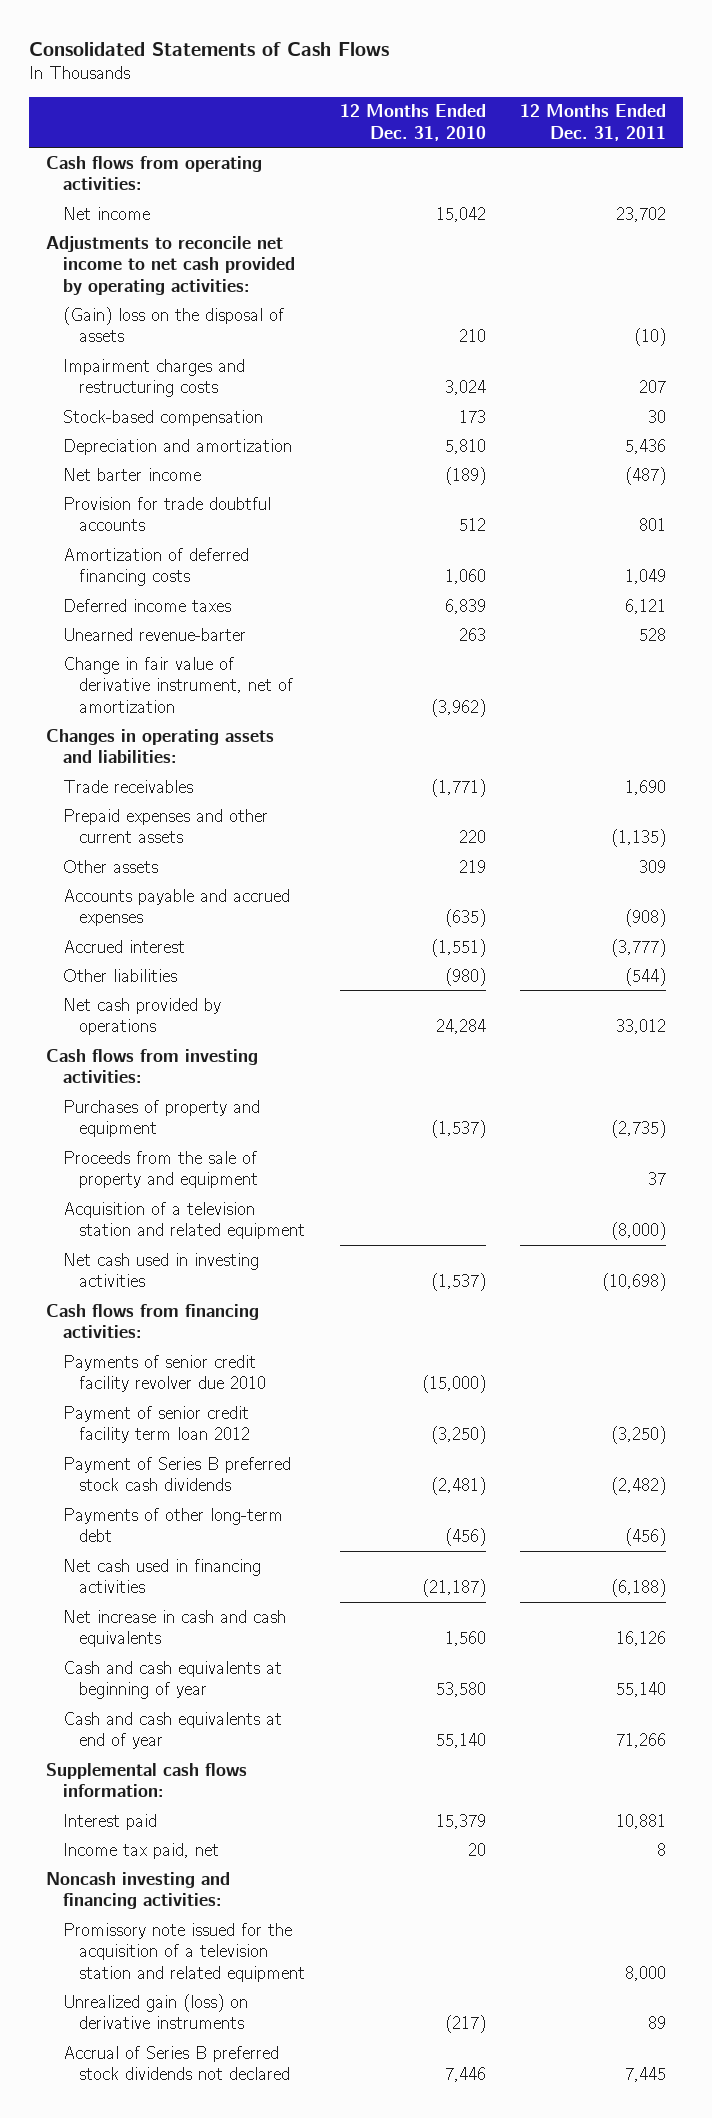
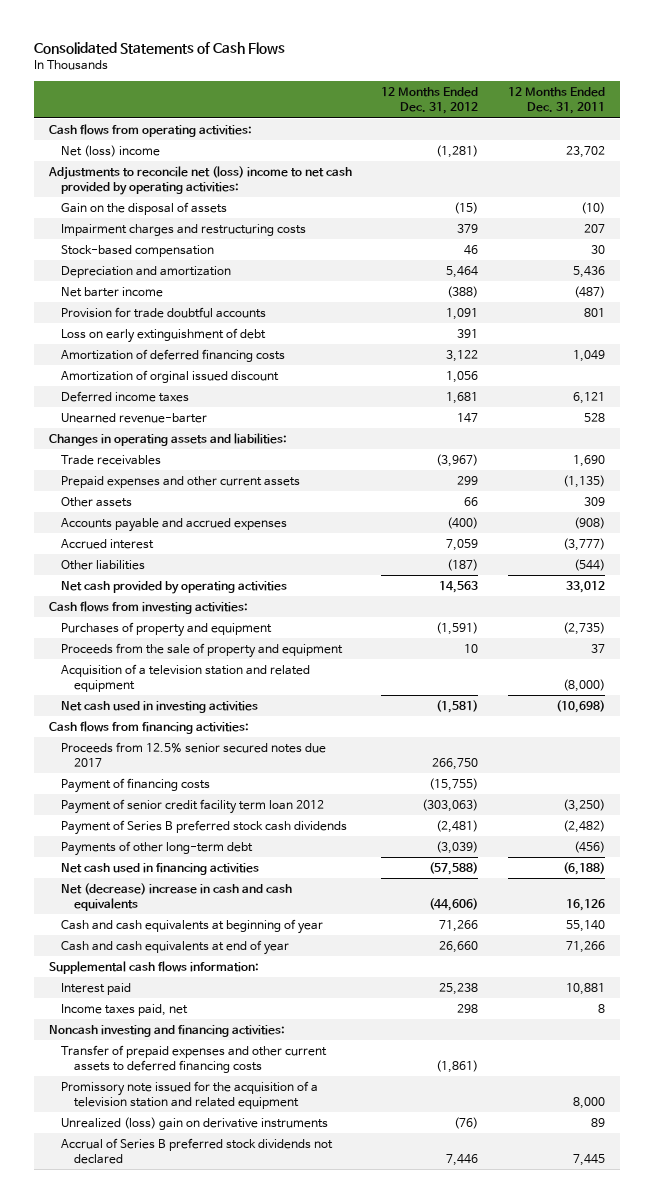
- | 12 Months Ended Dec. 31, 2010 | 12 Months Ended Dec. 31, 2011
+ | 12 Months Ended Dec. 31, 2012 | 12 Months Ended Dec. 31, 2011
- Net income | 15,042 | 23,702
- Adjustments to reconcile net income to net cash provided by operating activities:
- (Gain) loss on the disposal of assets | 210 | (10)
+ Net (loss) income | (1,281) | 23,702
+ Adjustments to reconcile net (loss) income to net cash provided by operating activities:
+ Gain on the disposal of assets | (15) | (10)
+ Loss on early extinguishment of debt | 391 |
+ Amortization of orginal issued discount | 1,056 |
- Change in fair value of derivative instrument, net of amortization | (3,962) |
- Net cash provided by operations | 24,284 | 33,012
+ Net cash provided by operating activities | 14,563 | 33,012
- Payments of senior credit facility revolver due 2010 | (15,000) |
+ Proceeds from 12.5% senior secured notes due 2017 | 266,750 |
+ Payment of financing costs | (15,755) |
- Net increase in cash and cash equivalents | 1,560 | 16,126
+ Net (decrease) increase in cash and cash equivalents | (44,606) | 16,126
- Income tax paid, net | 20 | 8
+ Income taxes paid, net | 298 | 8
+ Transfer of prepaid expenses and other current assets to deferred financing costs | (1,861) |
- Unrealized gain (loss) on derivative instruments | (217) | 89
+ Unrealized (loss) gain on derivative instruments | (76) | 89

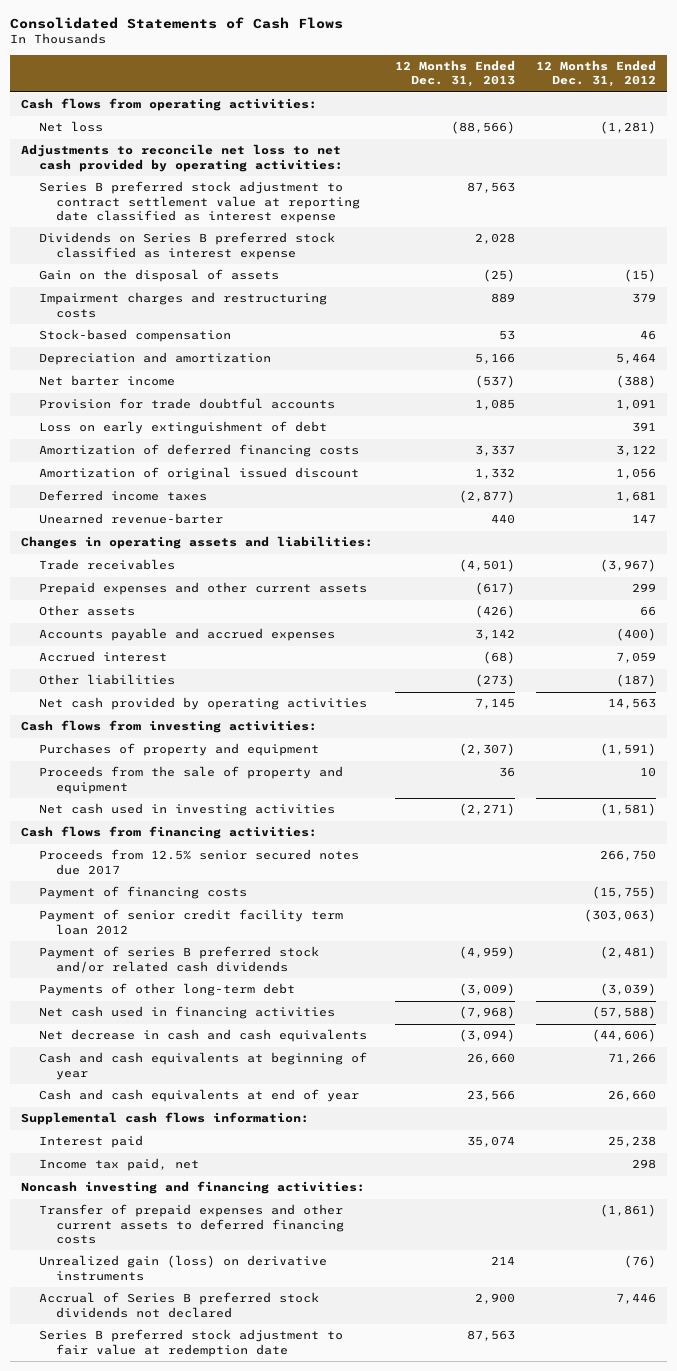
- | 12 Months Ended Dec. 31, 2012 | 12 Months Ended Dec. 31, 2011
+ | 12 Months Ended Dec. 31, 2013 | 12 Months Ended Dec. 31, 2012
- Net (loss) income | (1,281) | 23,702
- Adjustments to reconcile net (loss) income to net cash provided by operating activities:
+ Net loss | (88,566) | (1,281)
+ Adjustments to reconcile net loss to net cash provided by operating activities:
+ Series B preferred stock adjustment to contract settlement value at reporting date classified as interest expense | 87,563 |
+ Dividends on Series B preferred stock classified as interest expense | 2,028 |
- Amortization of orginal issued discount | 1,056 |
+ Amortization of original issued discount | 1,332 | 1,056
- Acquisition of a television station and related equipment | | (8,000)
- Payment of Series B preferred stock cash dividends | (2,481) | (2,482)
+ Payment of series B preferred stock and/or related cash dividends | (4,959) | (2,481)
- Net (decrease) increase in cash and cash equivalents | (44,606) | 16,126
+ Net decrease in cash and cash equivalents | (3,094) | (44,606)
- Income taxes paid, net | 298 | 8
+ Income tax paid, net | | 298
- Promissory note issued for the acquisition of a television station and related equipment | | 8,000
- Unrealized (loss) gain on derivative instruments | (76) | 89
+ Unrealized gain (loss) on derivative instruments | 214 | (76)
+ Series B preferred stock adjustment to fair value at redemption date | 87,563 |

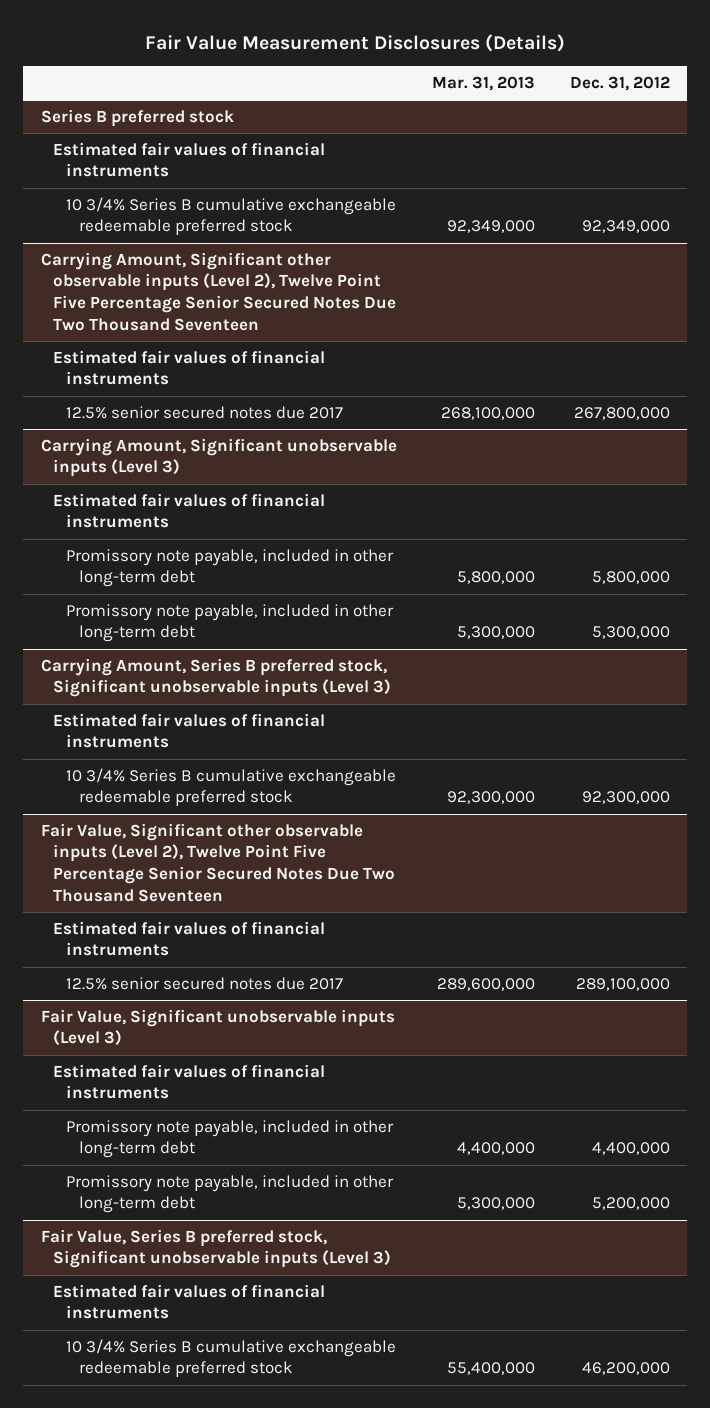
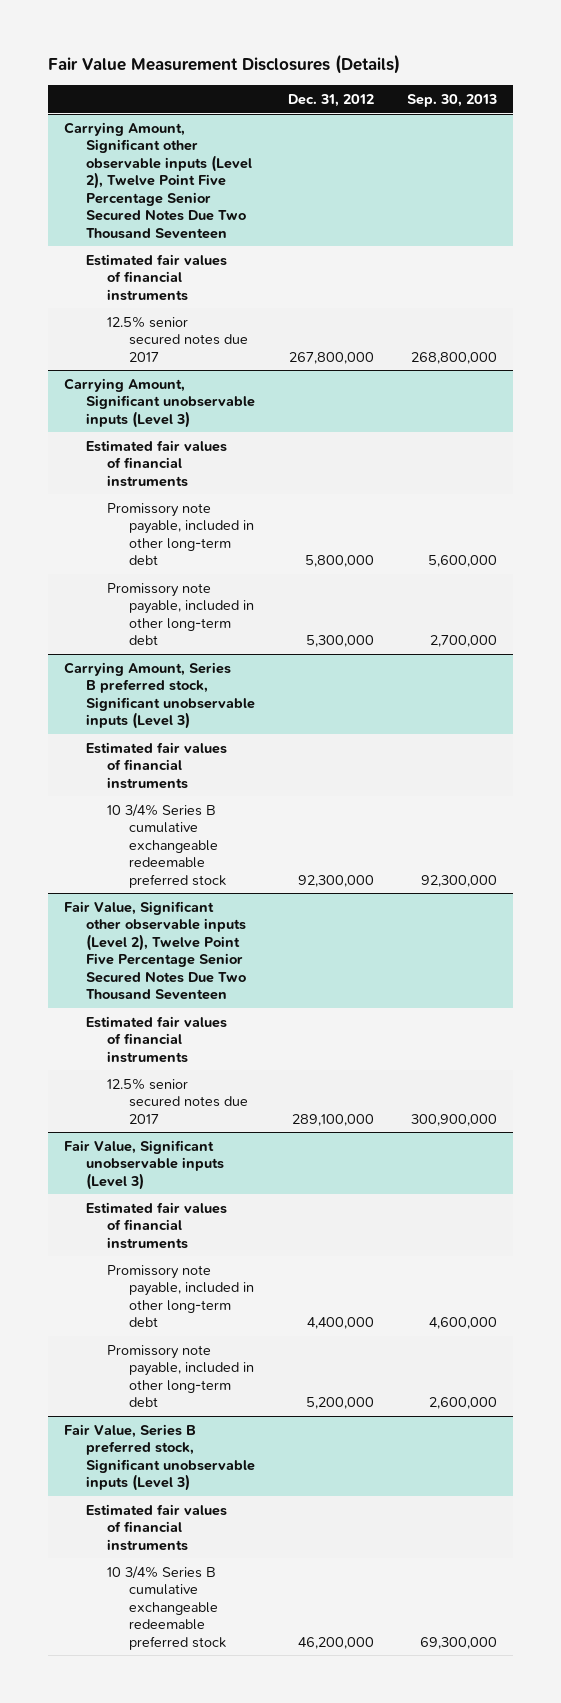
- | Mar. 31, 2013 | Dec. 31, 2012
+ | Dec. 31, 2012 | Sep. 30, 2013
- Series B preferred stock
- Estimated fair values of financial instruments
- 10 3/4% Series B cumulative exchangeable redeemable preferred stock | 92,349,000 | 92,349,000

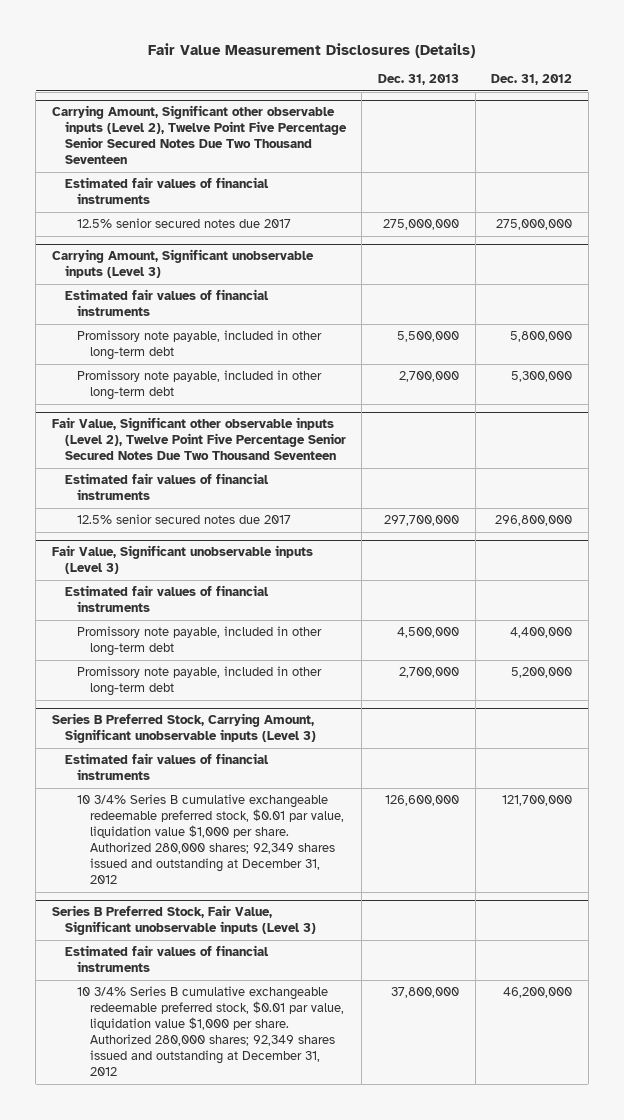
- | Dec. 31, 2012 | Sep. 30, 2013
+ | Dec. 31, 2013 | Dec. 31, 2012
@ Carrying Amount, Significant other observable inputs (Level 2), Twelve Point Five Percentage Senior Secured Notes Due Two Thousand Seventeen
- 12.5% senior secured notes due 2017 | 267,800,000 | 268,800,000
+ 12.5% senior secured notes due 2017 | 275,000,000 | 275,000,000
- Carrying Amount, Series B preferred stock, Significant unobservable inputs (Level 3)
- Estimated fair values of financial instruments
- 10 3/4% Series B cumulative exchangeable redeemable preferred stock | 92,300,000 | 92,300,000
@ Fair Value, Significant other observable inputs (Level 2), Twelve Point Five Percentage Senior Secured Notes Due Two Thousand Seventeen
- 12.5% senior secured notes due 2017 | 289,100,000 | 300,900,000
+ 12.5% senior secured notes due 2017 | 297,700,000 | 296,800,000
- Fair Value, Series B preferred stock, Significant unobservable inputs (Level 3)
+ Series B Preferred Stock, Carrying Amount, Significant unobservable inputs (Level 3)
- 10 3/4% Series B cumulative exchangeable redeemable preferred stock | 46,200,000 | 69,300,000
+ 10 3/4% Series B cumulative exchangeable redeemable preferred stock, $0.01 par value, liquidation value $1,000 per share. Authorized 280,000 shares; 92,349 shares issued and outstanding at December 31, 2012 | 126,600,000 | 121,700,000
+ Series B Preferred Stock, Fair Value, Significant unobservable inputs (Level 3)
+ Estimated fair values of financial instruments
+ 10 3/4% Series B cumulative exchangeable redeemable preferred stock, $0.01 par value, liquidation value $1,000 per share. Authorized 280,000 shares; 92,349 shares issued and outstanding at December 31, 2012 | 37,800,000 | 46,200,000

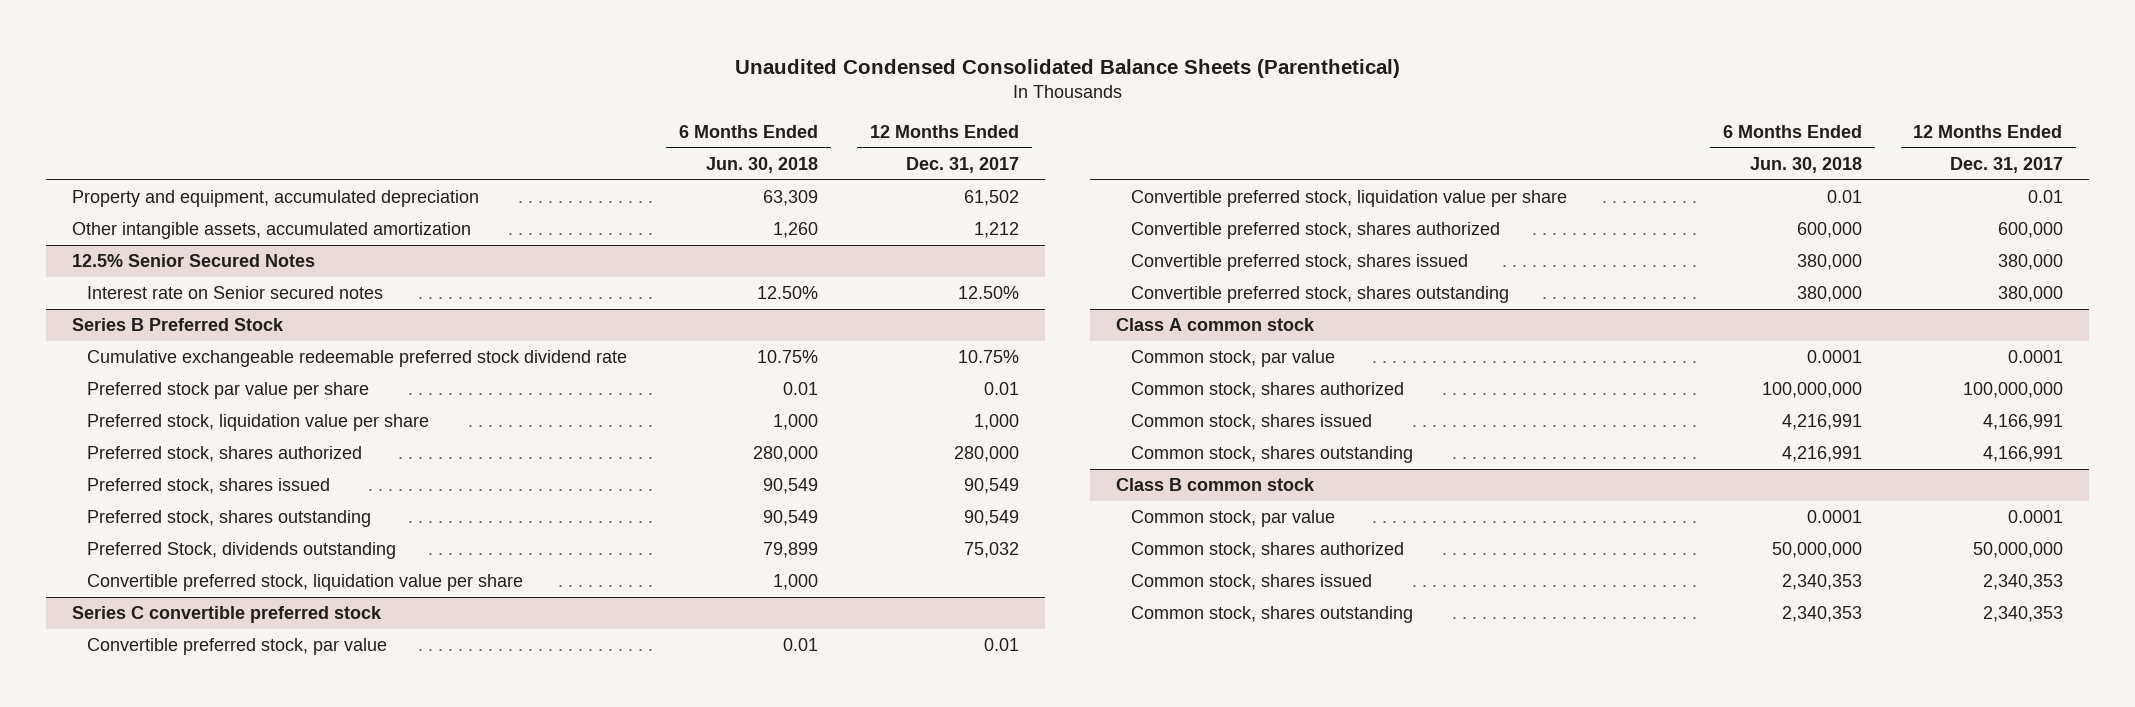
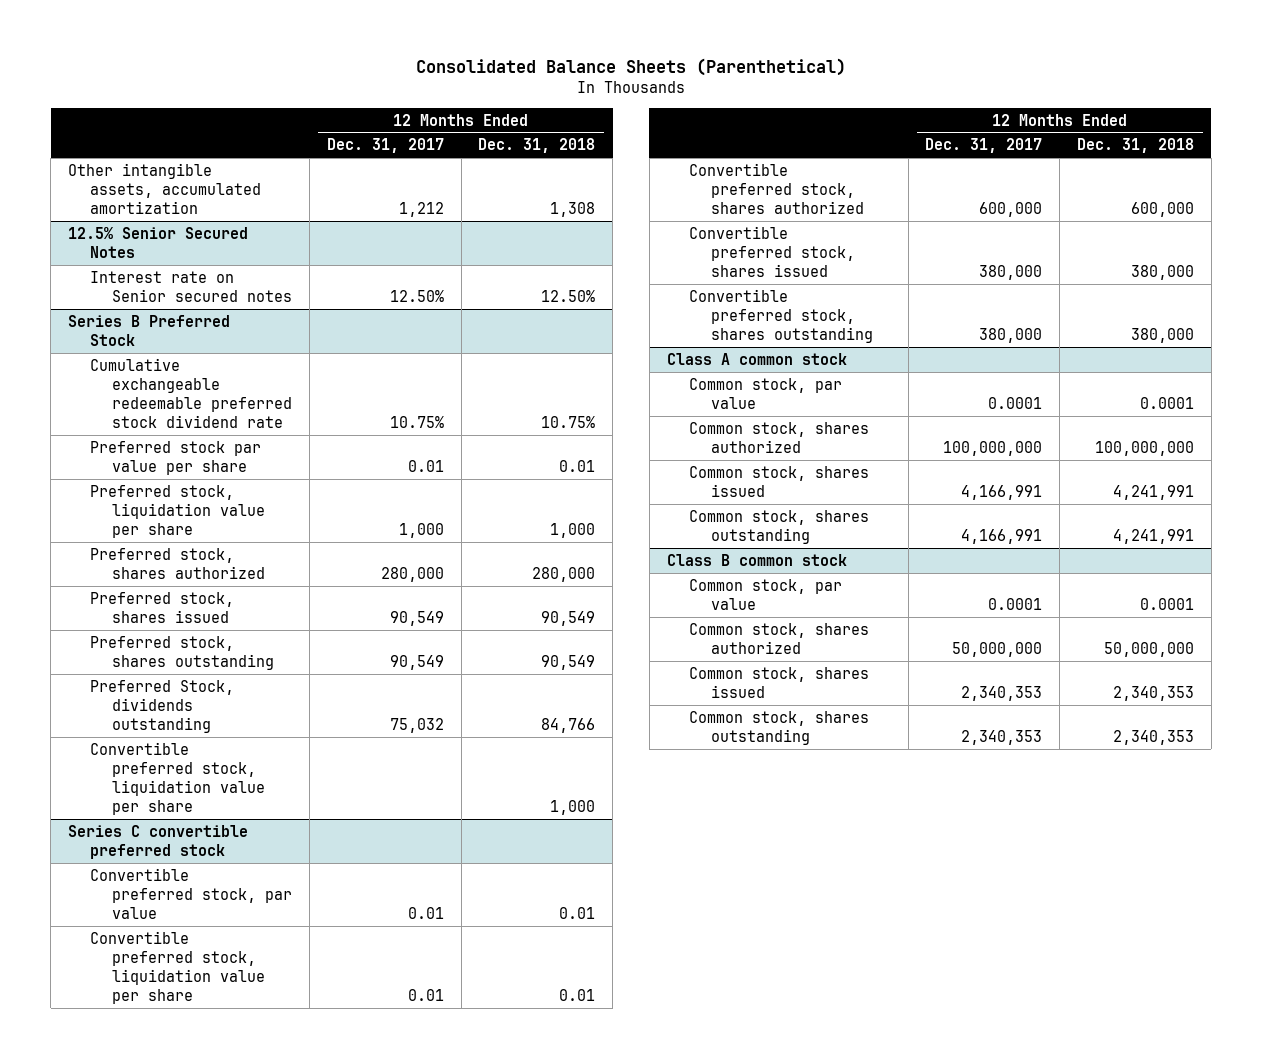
- Unaudited Condensed Consolidated Balance Sheets (Parenthetical)
+ Consolidated Balance Sheets (Parenthetical)
- | 6 Months Ended Jun. 30, 2018 | 12 Months Ended Dec. 31, 2017
+ | 12 Months Ended Dec. 31, 2017 | 12 Months Ended Dec. 31, 2018
- Property and equipment, accumulated depreciation | 63,309 | 61,502

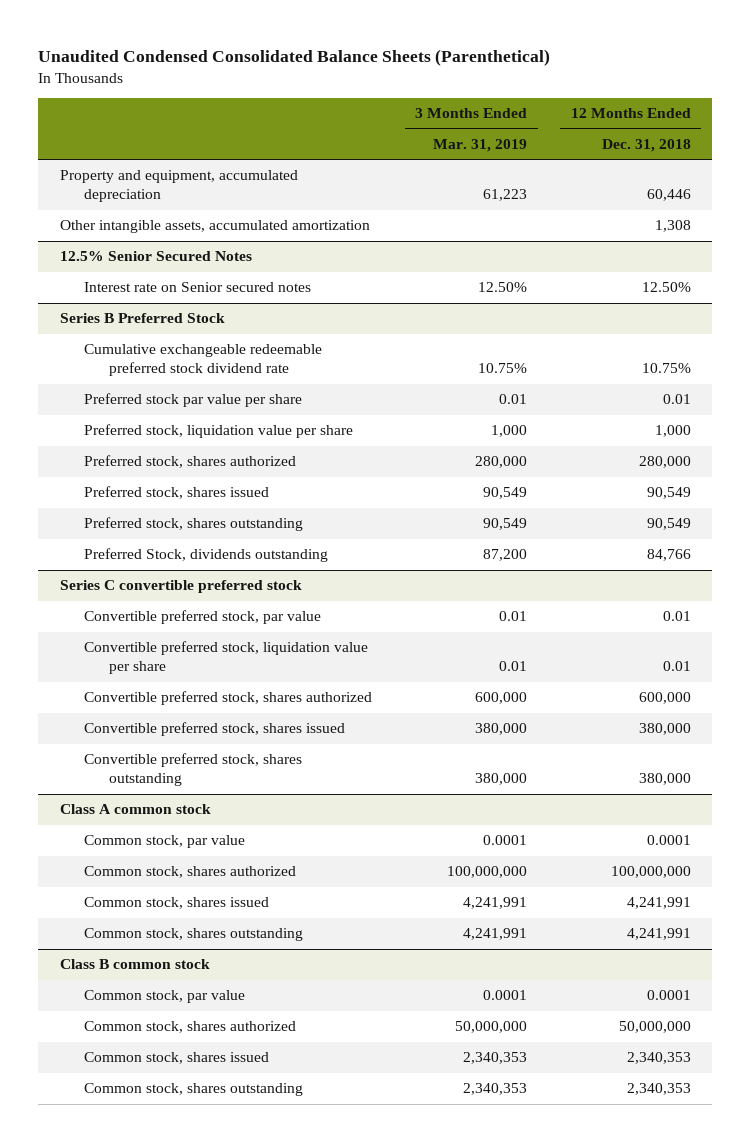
- Consolidated Balance Sheets (Parenthetical)
+ Unaudited Condensed Consolidated Balance Sheets (Parenthetical)
- | 12 Months Ended Dec. 31, 2017 | 12 Months Ended Dec. 31, 2018
+ | 3 Months Ended Mar. 31, 2019 | 12 Months Ended Dec. 31, 2018
+ Property and equipment, accumulated depreciation | 61,223 | 60,446
@ Series B Preferred Stock
- Convertible preferred stock, liquidation value per share | | 1,000

